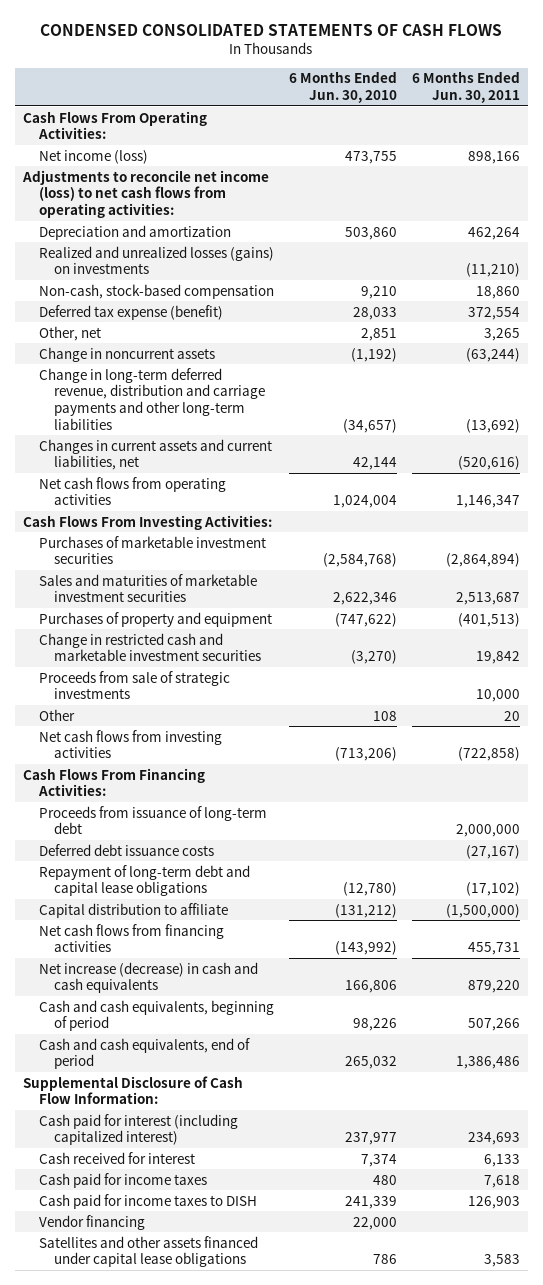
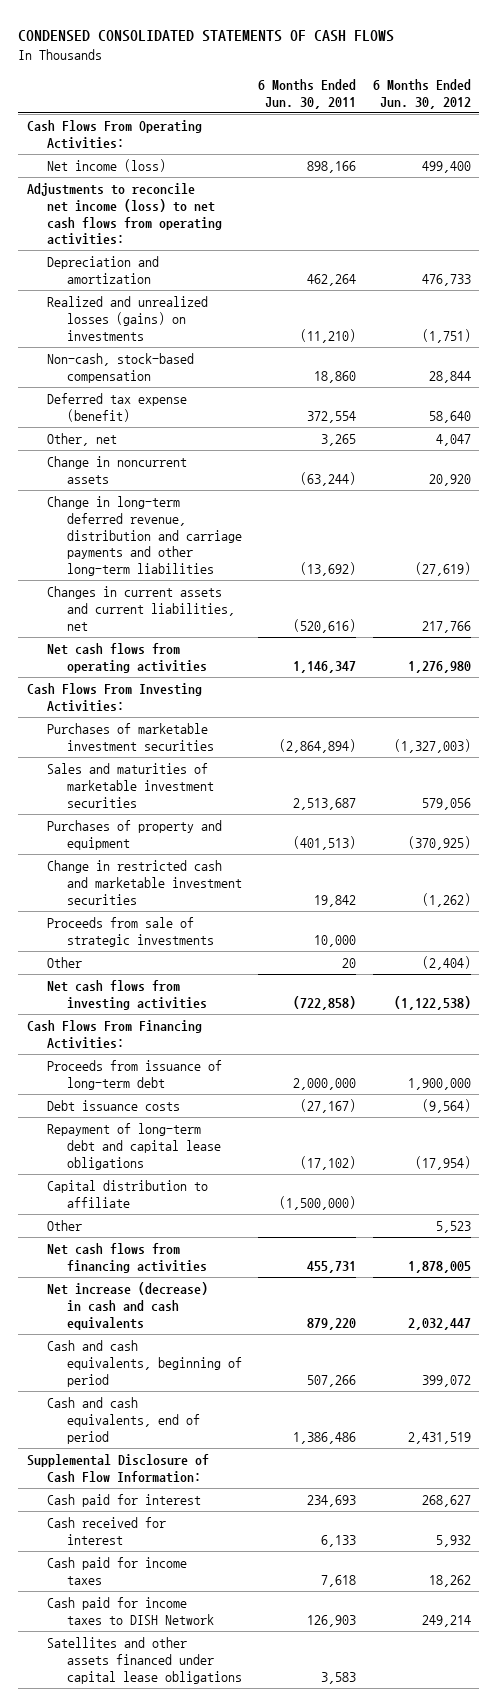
- | 6 Months Ended Jun. 30, 2010 | 6 Months Ended Jun. 30, 2011
+ | 6 Months Ended Jun. 30, 2011 | 6 Months Ended Jun. 30, 2012
- Deferred debt issuance costs | | (27,167)
+ Debt issuance costs | (27,167) | (9,564)
+ Other | | 5,523
- Cash paid for interest (including capitalized interest) | 237,977 | 234,693
+ Cash paid for interest | 234,693 | 268,627
- Cash paid for income taxes to DISH | 241,339 | 126,903
- Vendor financing | 22,000 |
+ Cash paid for income taxes to DISH Network | 126,903 | 249,214

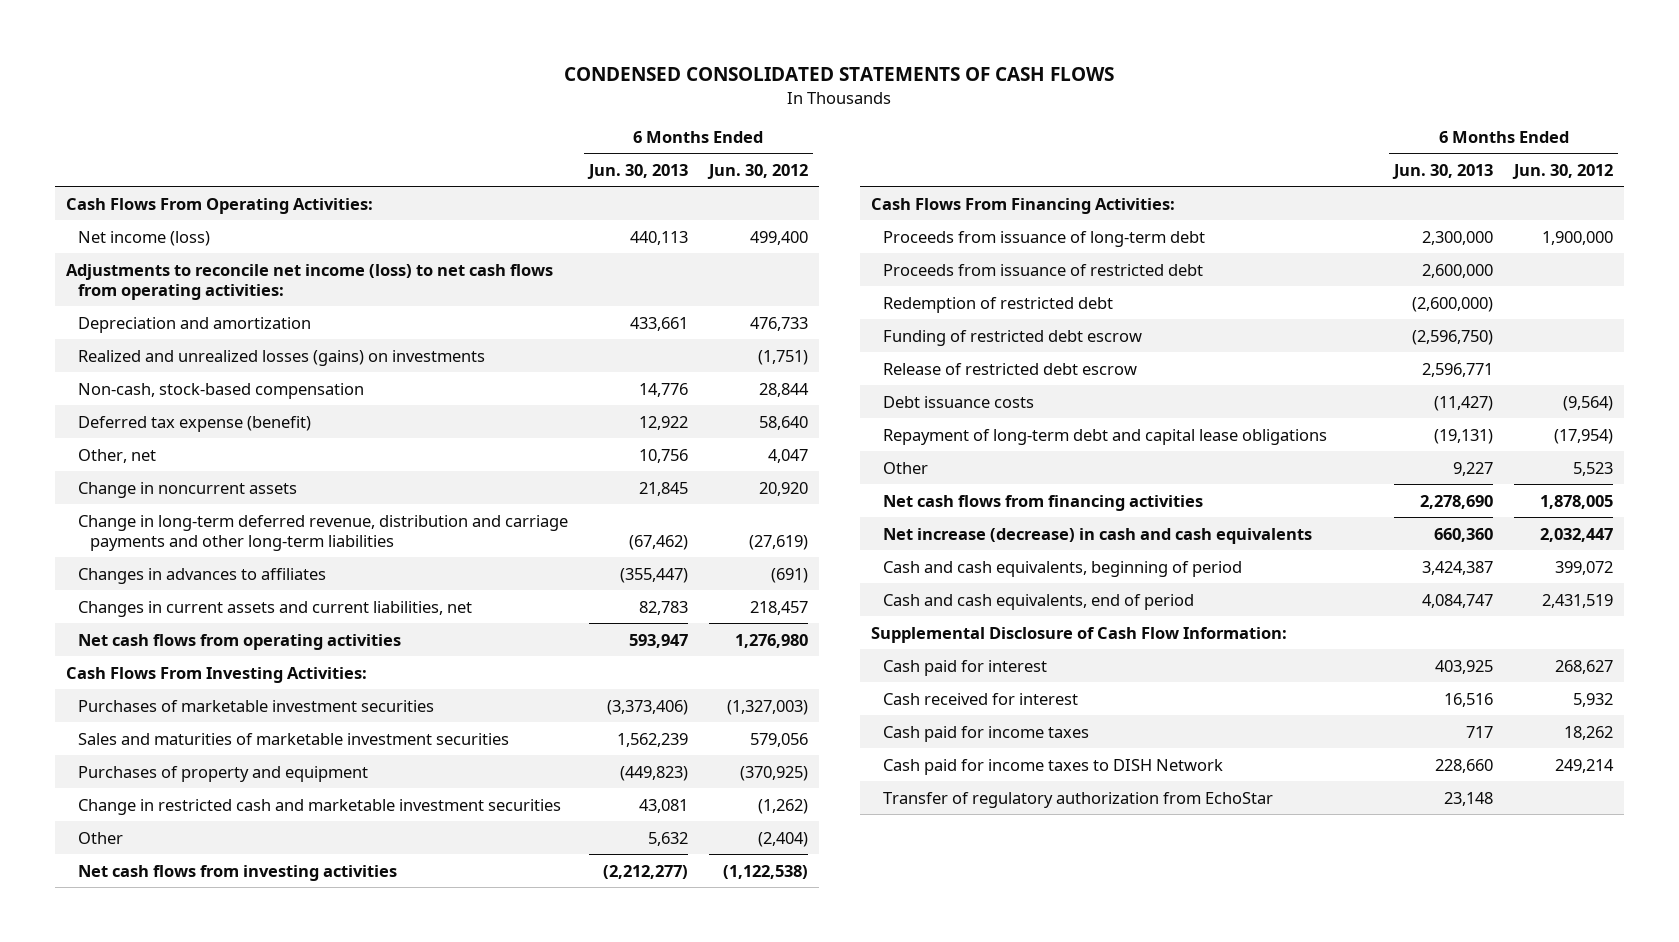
- | 6 Months Ended Jun. 30, 2011 | 6 Months Ended Jun. 30, 2012
+ | 6 Months Ended Jun. 30, 2013 | 6 Months Ended Jun. 30, 2012
- Changes in current assets and current liabilities, net | (520,616) | 217,766
+ Changes in advances to affiliates | (355,447) | (691)
+ Changes in current assets and current liabilities, net | 82,783 | 218,457
- Proceeds from sale of strategic investments | 10,000 |
+ Proceeds from issuance of restricted debt | 2,600,000 |
+ Redemption of restricted debt | (2,600,000) |
+ Funding of restricted debt escrow | (2,596,750) |
+ Release of restricted debt escrow | 2,596,771 |
- Capital distribution to affiliate | (1,500,000) |
- Satellites and other assets financed under capital lease obligations | 3,583 |
+ Transfer of regulatory authorization from EchoStar | 23,148 |

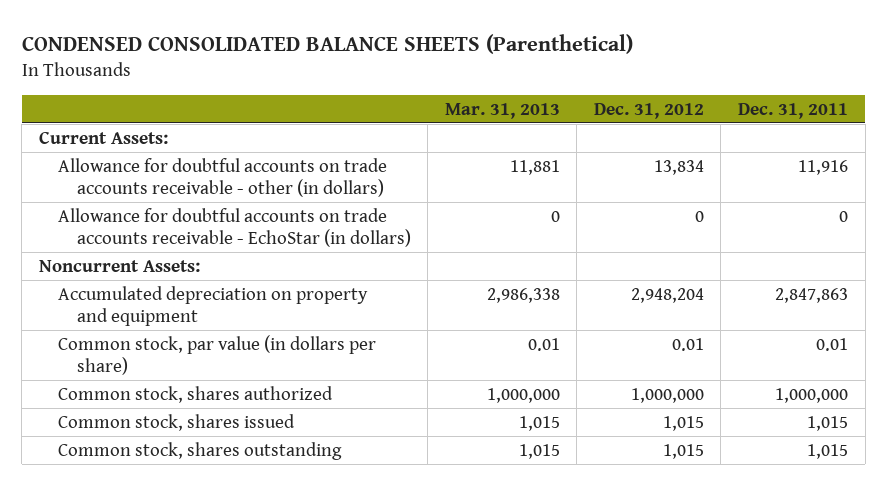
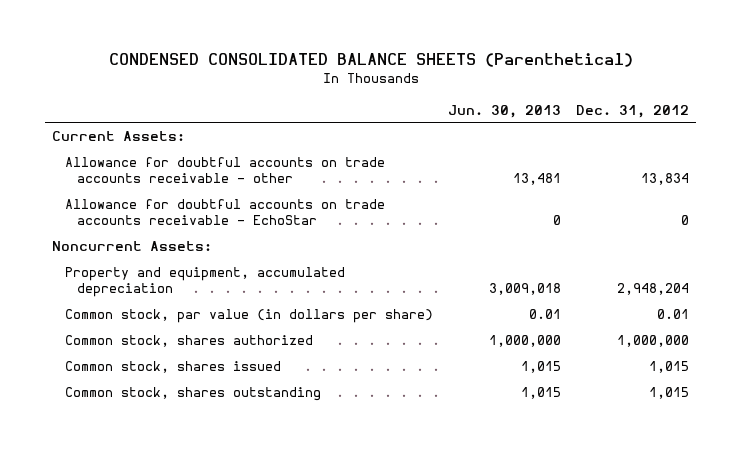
- | Mar. 31, 2013 | Dec. 31, 2012 | Dec. 31, 2011
+ | Jun. 30, 2013 | Dec. 31, 2012
- Allowance for doubtful accounts on trade accounts receivable - other (in dollars) | 11,881 | 13,834 | 11,916
- Allowance for doubtful accounts on trade accounts receivable - EchoStar (in dollars) | 0 | 0 | 0
+ Allowance for doubtful accounts on trade accounts receivable - other | 13,481 | 13,834
+ Allowance for doubtful accounts on trade accounts receivable - EchoStar | 0 | 0
- Accumulated depreciation on property and equipment | 2,986,338 | 2,948,204 | 2,847,863
+ Property and equipment, accumulated depreciation | 3,009,018 | 2,948,204

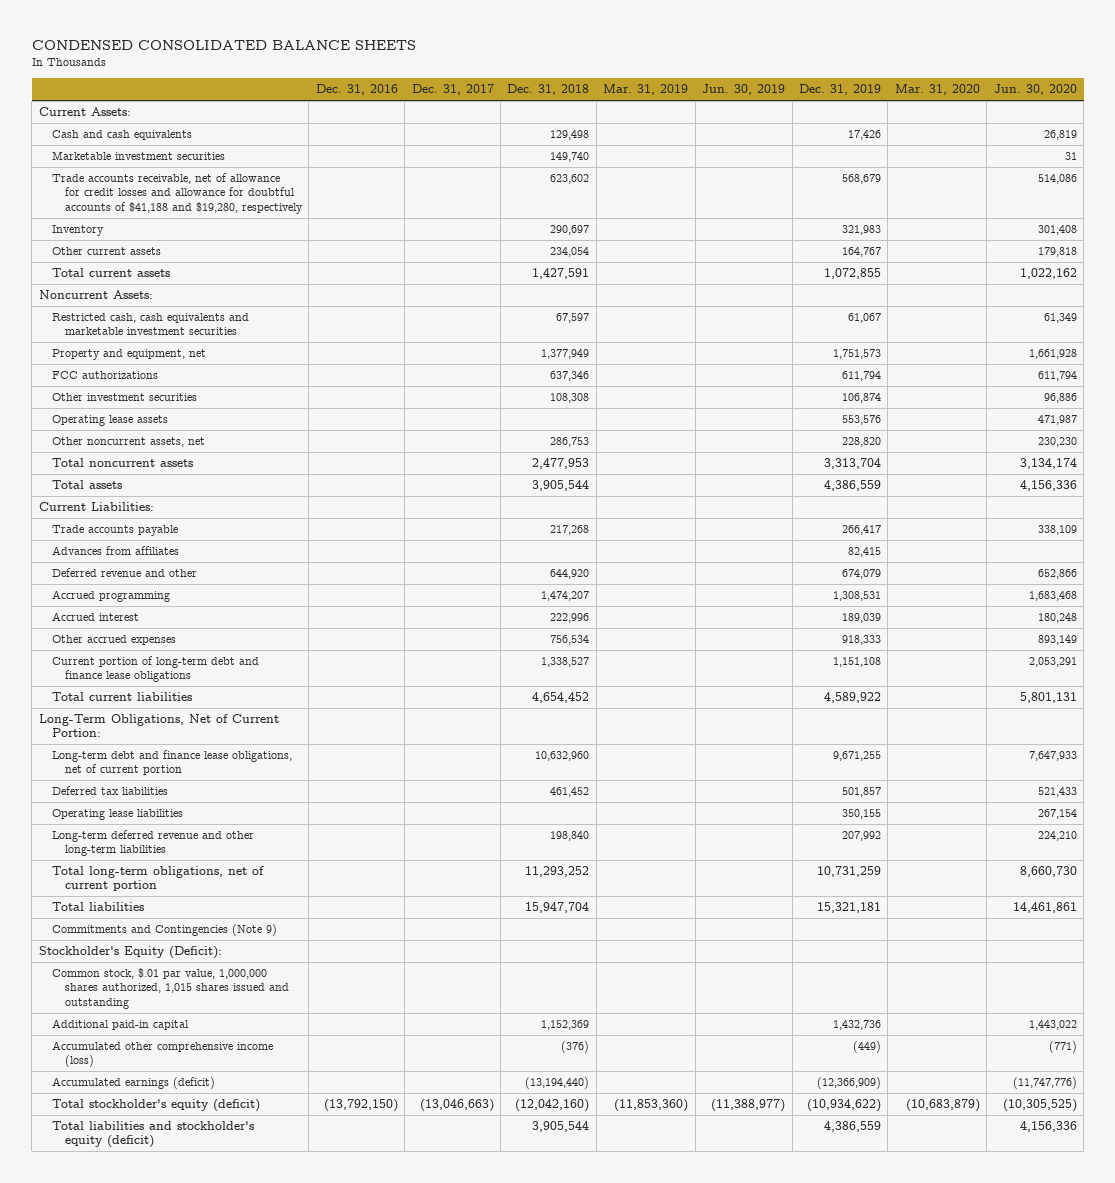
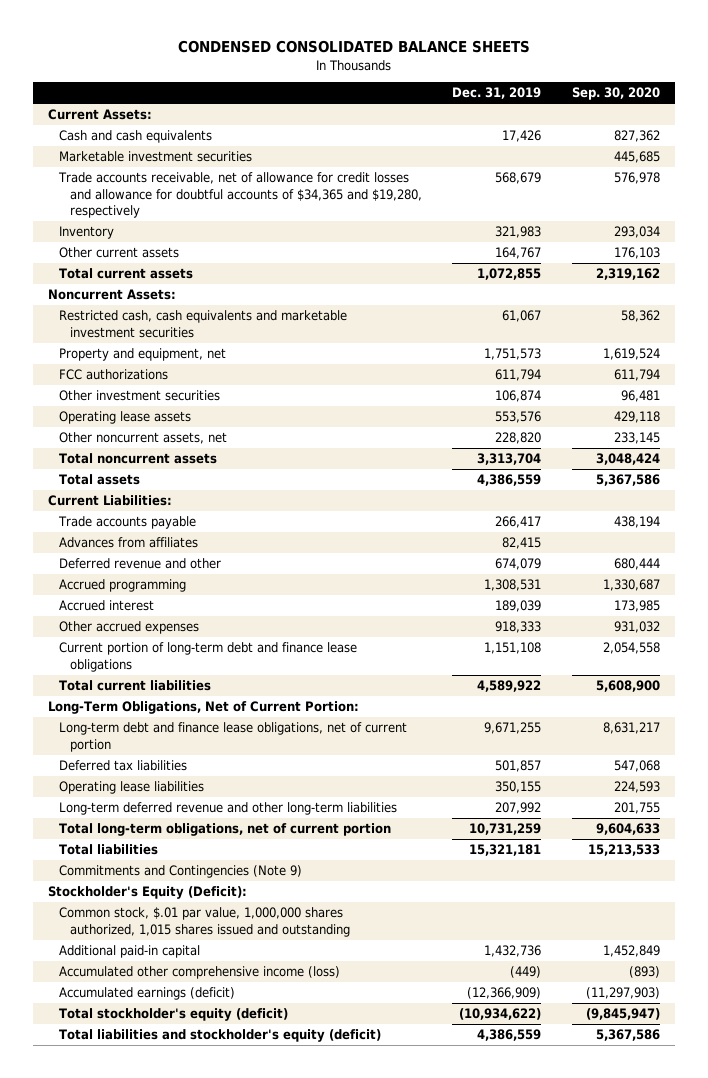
- | Dec. 31, 2016 | Dec. 31, 2017 | Dec. 31, 2018 | Mar. 31, 2019 | Jun. 30, 2019 | Dec. 31, 2019 | Mar. 31, 2020 | Jun. 30, 2020
+ | Dec. 31, 2019 | Sep. 30, 2020
- Trade accounts receivable, net of allowance for credit losses and allowance for doubtful accounts of $41,188 and $19,280, respectively | | | 623,602 | | | 568,679 | | 514,086
+ Trade accounts receivable, net of allowance for credit losses and allowance for doubtful accounts of $34,365 and $19,280, respectively | 568,679 | 576,978

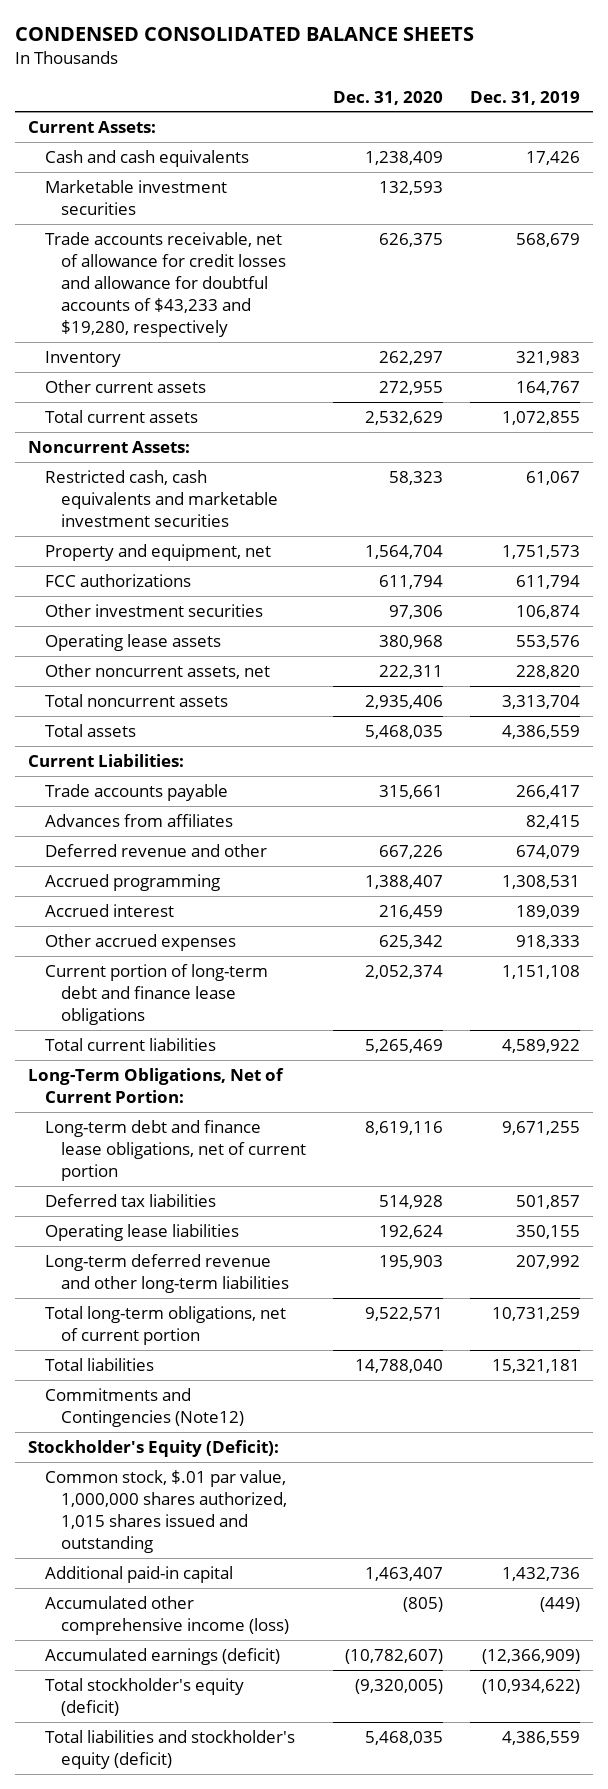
- | Dec. 31, 2019 | Sep. 30, 2020
+ | Dec. 31, 2020 | Dec. 31, 2019
- Trade accounts receivable, net of allowance for credit losses and allowance for doubtful accounts of $34,365 and $19,280, respectively | 568,679 | 576,978
+ Trade accounts receivable, net of allowance for credit losses and allowance for doubtful accounts of $43,233 and $19,280, respectively | 626,375 | 568,679
- Commitments and Contingencies (Note 9)
+ Commitments and Contingencies (Note12)

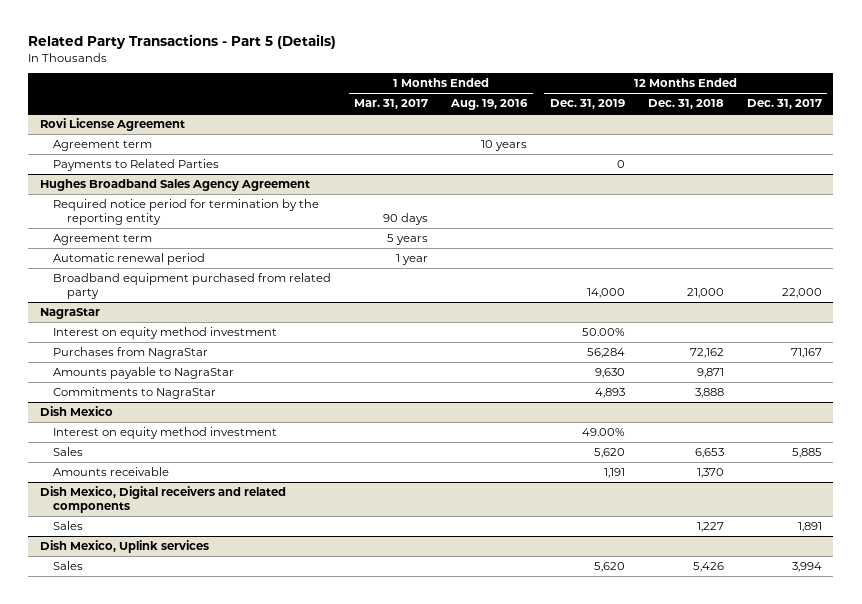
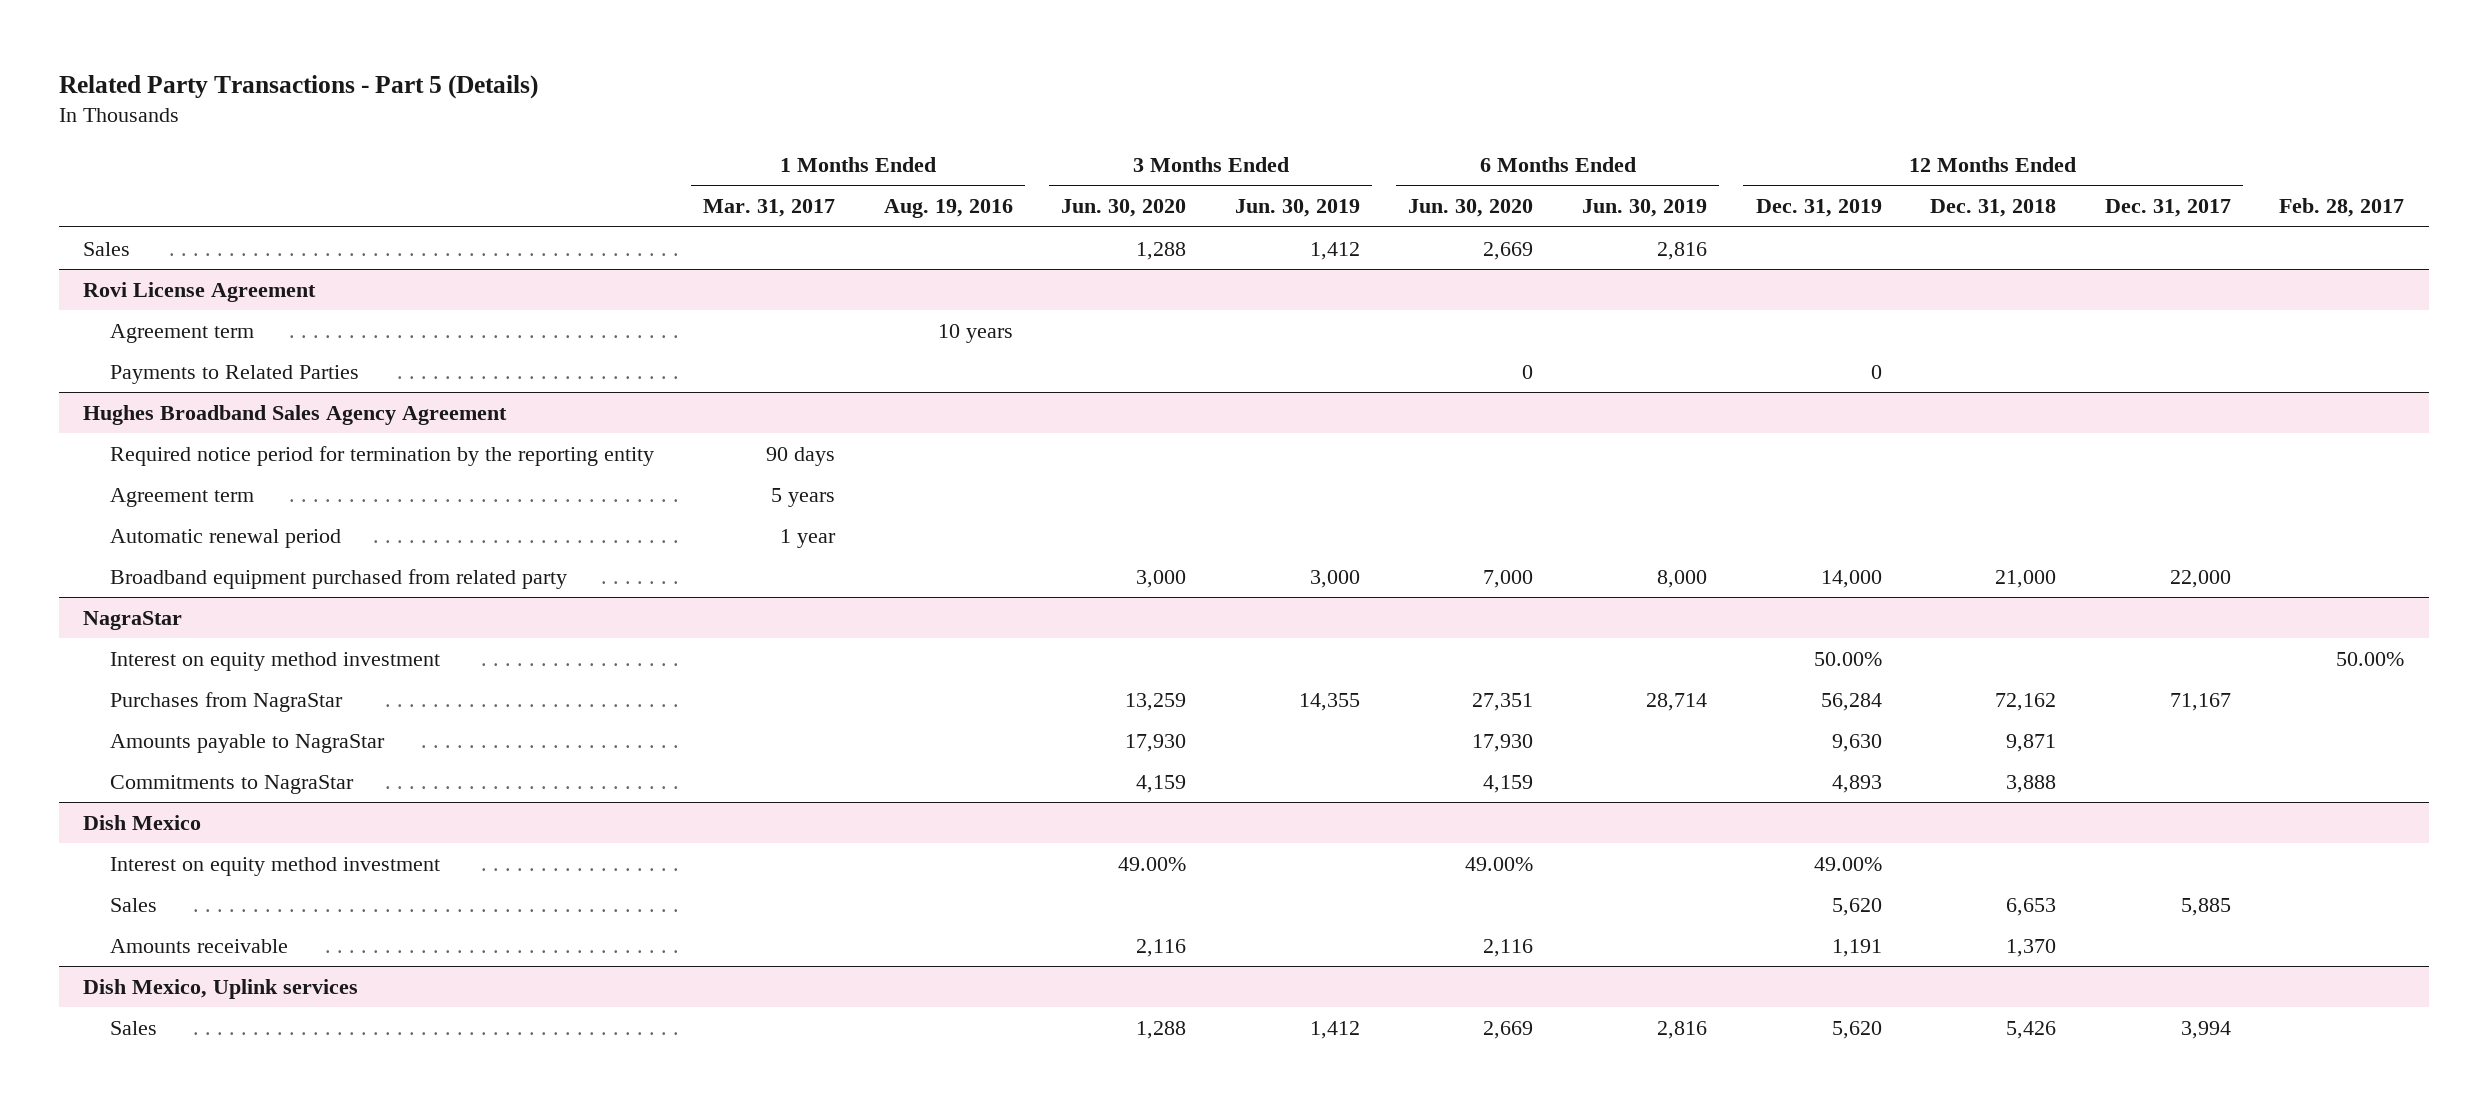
- | 1 Months Ended Mar. 31, 2017 | 1 Months Ended Aug. 19, 2016 | 12 Months Ended Dec. 31, 2019 | 12 Months Ended Dec. 31, 2018 | 12 Months Ended Dec. 31, 2017
+ | 1 Months Ended Mar. 31, 2017 | 1 Months Ended Aug. 19, 2016 | 3 Months Ended Jun. 30, 2020 | 3 Months Ended Jun. 30, 2019 | 6 Months Ended Jun. 30, 2020 | 6 Months Ended Jun. 30, 2019 | 12 Months Ended Dec. 31, 2019 | 12 Months Ended Dec. 31, 2018 | 12 Months Ended Dec. 31, 2017 | Feb. 28, 2017
+ Sales | | | 1,288 | 1,412 | 2,669 | 2,816 | | | |
- Dish Mexico, Digital receivers and related components
- Sales | | | | 1,227 | 1,891

